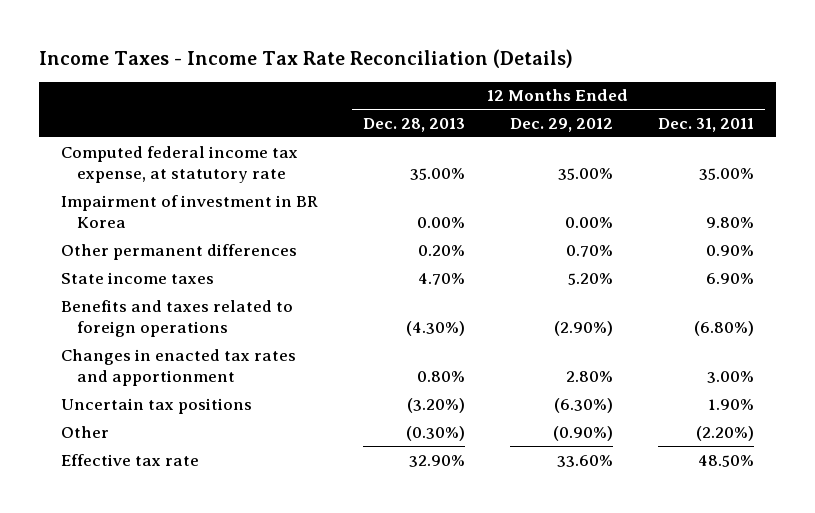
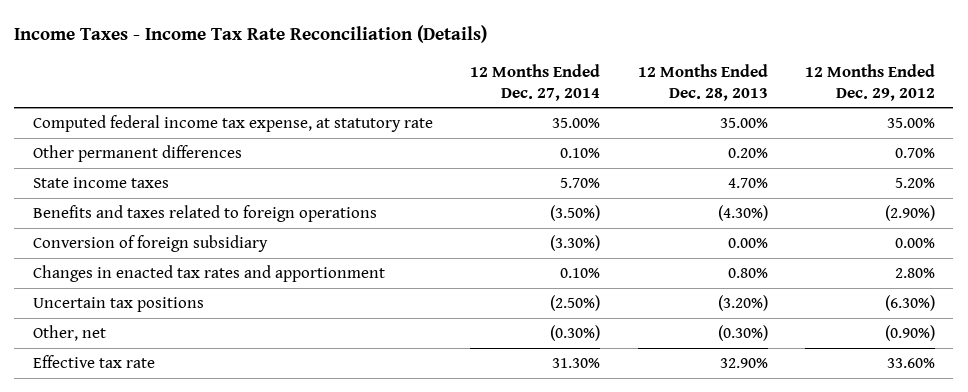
- | 12 Months Ended Dec. 28, 2013 | 12 Months Ended Dec. 29, 2012 | 12 Months Ended Dec. 31, 2011
+ | 12 Months Ended Dec. 27, 2014 | 12 Months Ended Dec. 28, 2013 | 12 Months Ended Dec. 29, 2012
- Impairment of investment in BR Korea | 0.00% | 0.00% | 9.80%
+ Conversion of foreign subsidiary | (3.30%) | 0.00% | 0.00%
- Other | (0.30%) | (0.90%) | (2.20%)
+ Other, net | (0.30%) | (0.30%) | (0.90%)

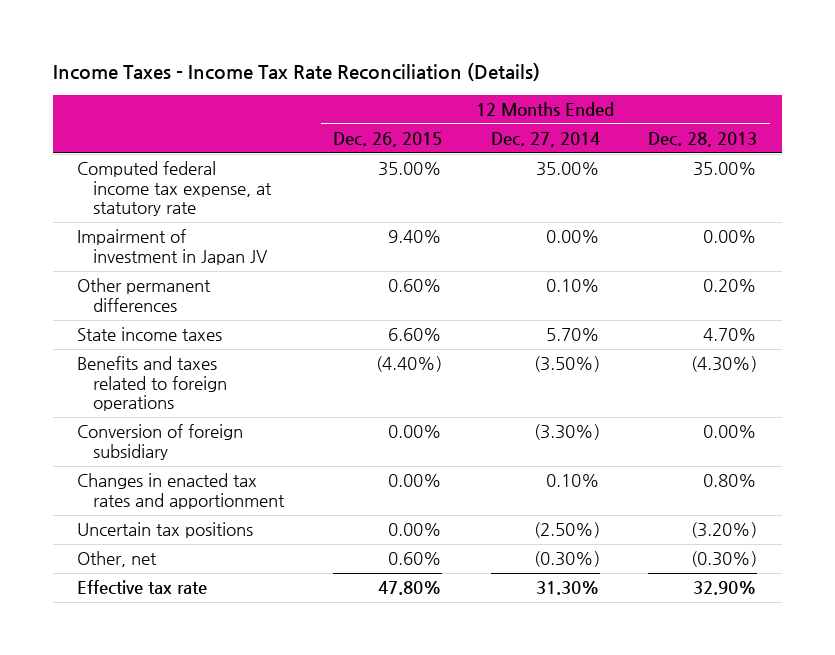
- | 12 Months Ended Dec. 27, 2014 | 12 Months Ended Dec. 28, 2013 | 12 Months Ended Dec. 29, 2012
+ | 12 Months Ended Dec. 26, 2015 | 12 Months Ended Dec. 27, 2014 | 12 Months Ended Dec. 28, 2013
+ Impairment of investment in Japan JV | 9.40% | 0.00% | 0.00%

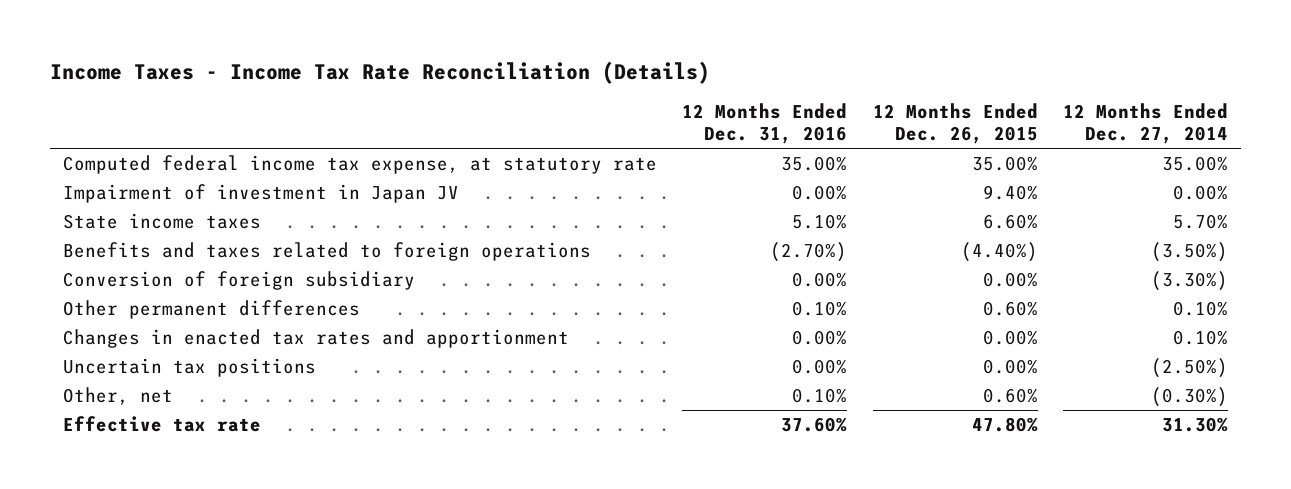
- | 12 Months Ended Dec. 26, 2015 | 12 Months Ended Dec. 27, 2014 | 12 Months Ended Dec. 28, 2013
+ | 12 Months Ended Dec. 31, 2016 | 12 Months Ended Dec. 26, 2015 | 12 Months Ended Dec. 27, 2014
moved down: Other permanent differences | 0.10% | 0.60% | 0.10%

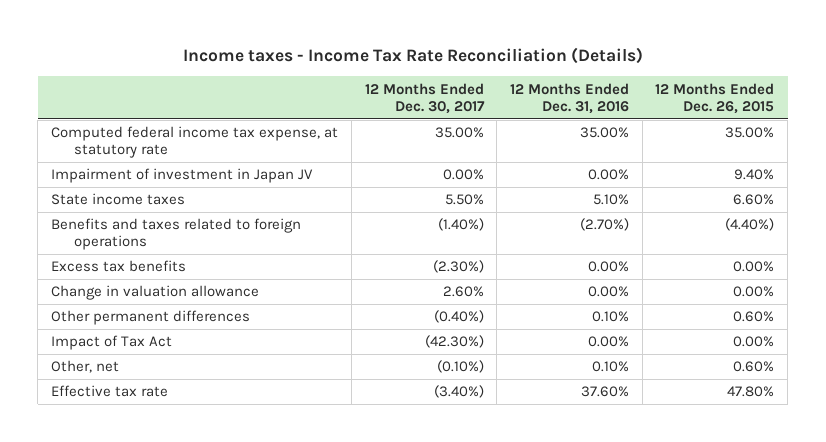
- Income Taxes - Income Tax Rate Reconciliation (Details)
+ Income taxes - Income Tax Rate Reconciliation (Details)
- | 12 Months Ended Dec. 31, 2016 | 12 Months Ended Dec. 26, 2015 | 12 Months Ended Dec. 27, 2014
+ | 12 Months Ended Dec. 30, 2017 | 12 Months Ended Dec. 31, 2016 | 12 Months Ended Dec. 26, 2015
- Conversion of foreign subsidiary | 0.00% | 0.00% | (3.30%)
+ Excess tax benefits | (2.30%) | 0.00% | 0.00%
+ Change in valuation allowance | 2.60% | 0.00% | 0.00%
- Changes in enacted tax rates and apportionment | 0.00% | 0.00% | 0.10%
- Uncertain tax positions | 0.00% | 0.00% | (2.50%)
+ Impact of Tax Act | (42.30%) | 0.00% | 0.00%

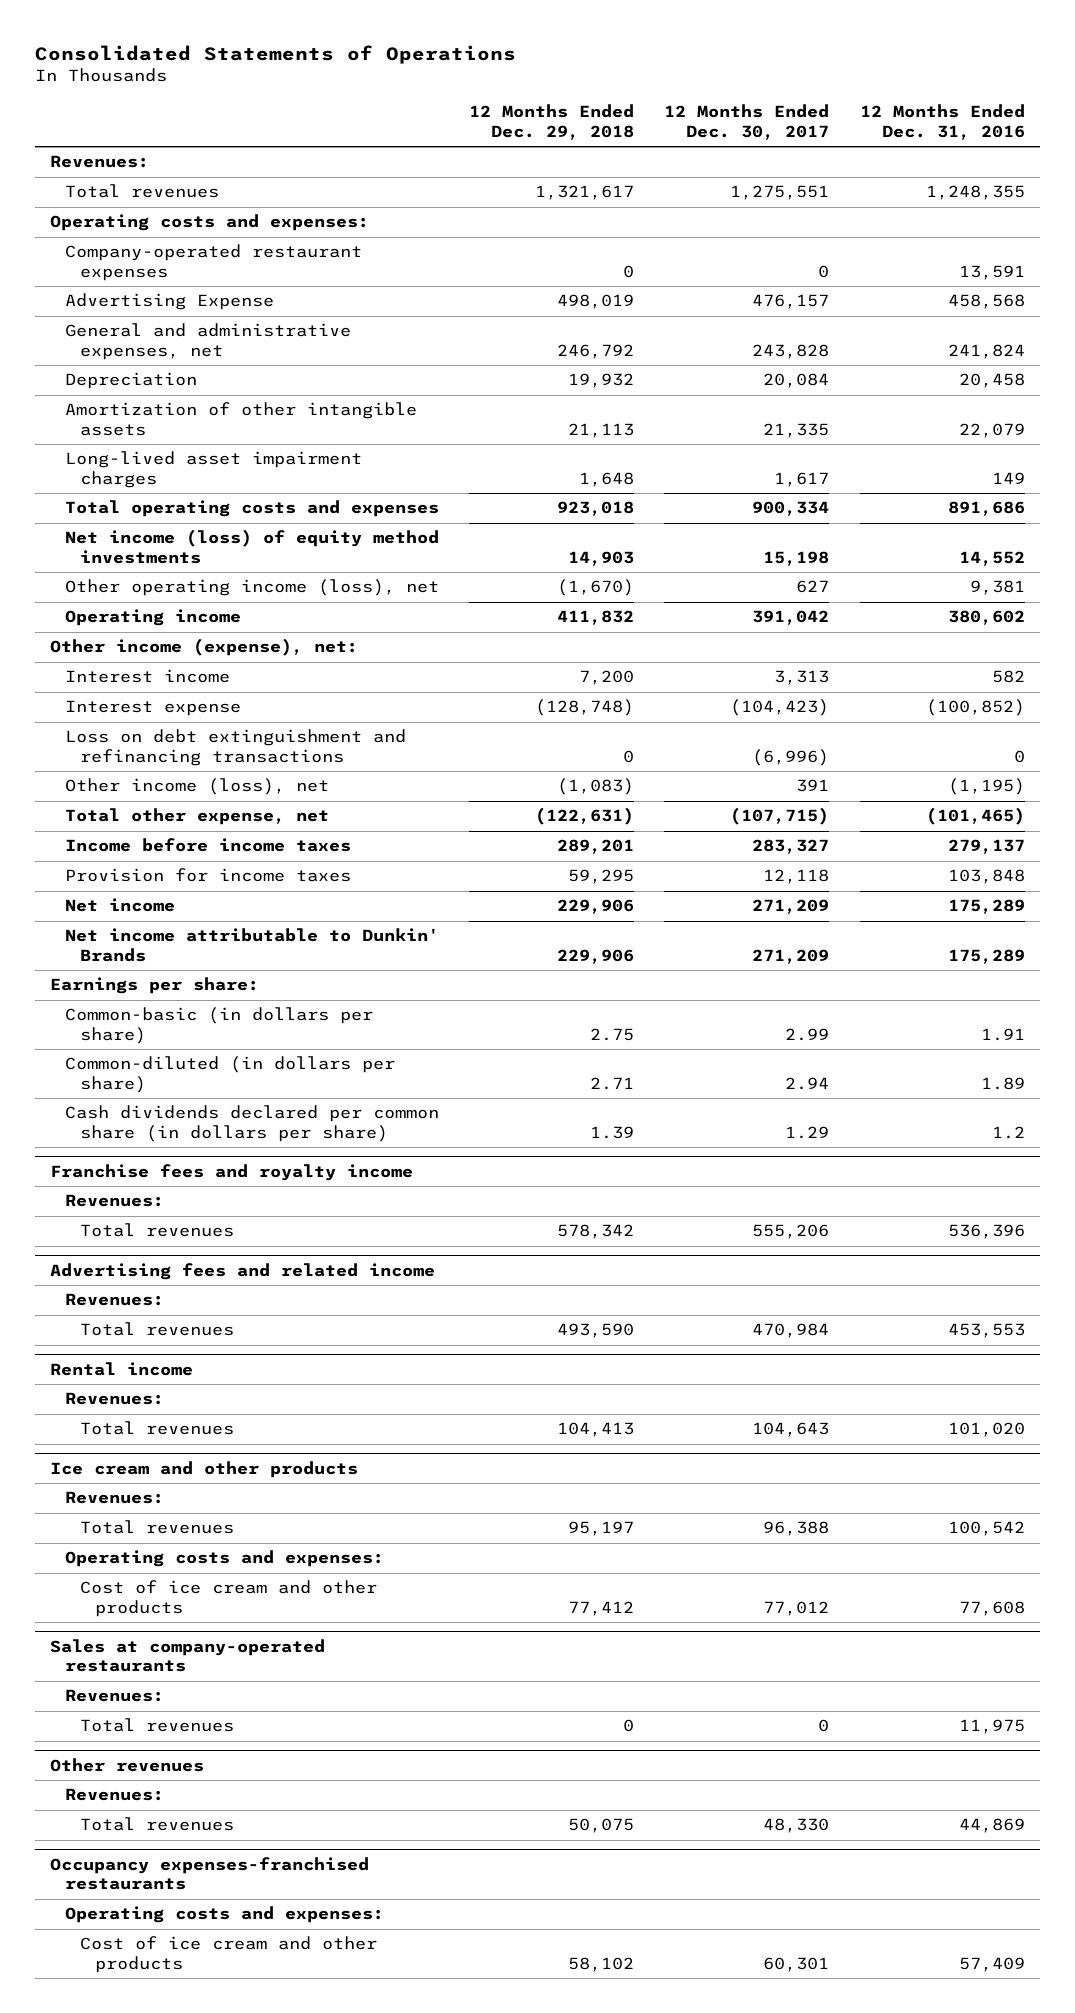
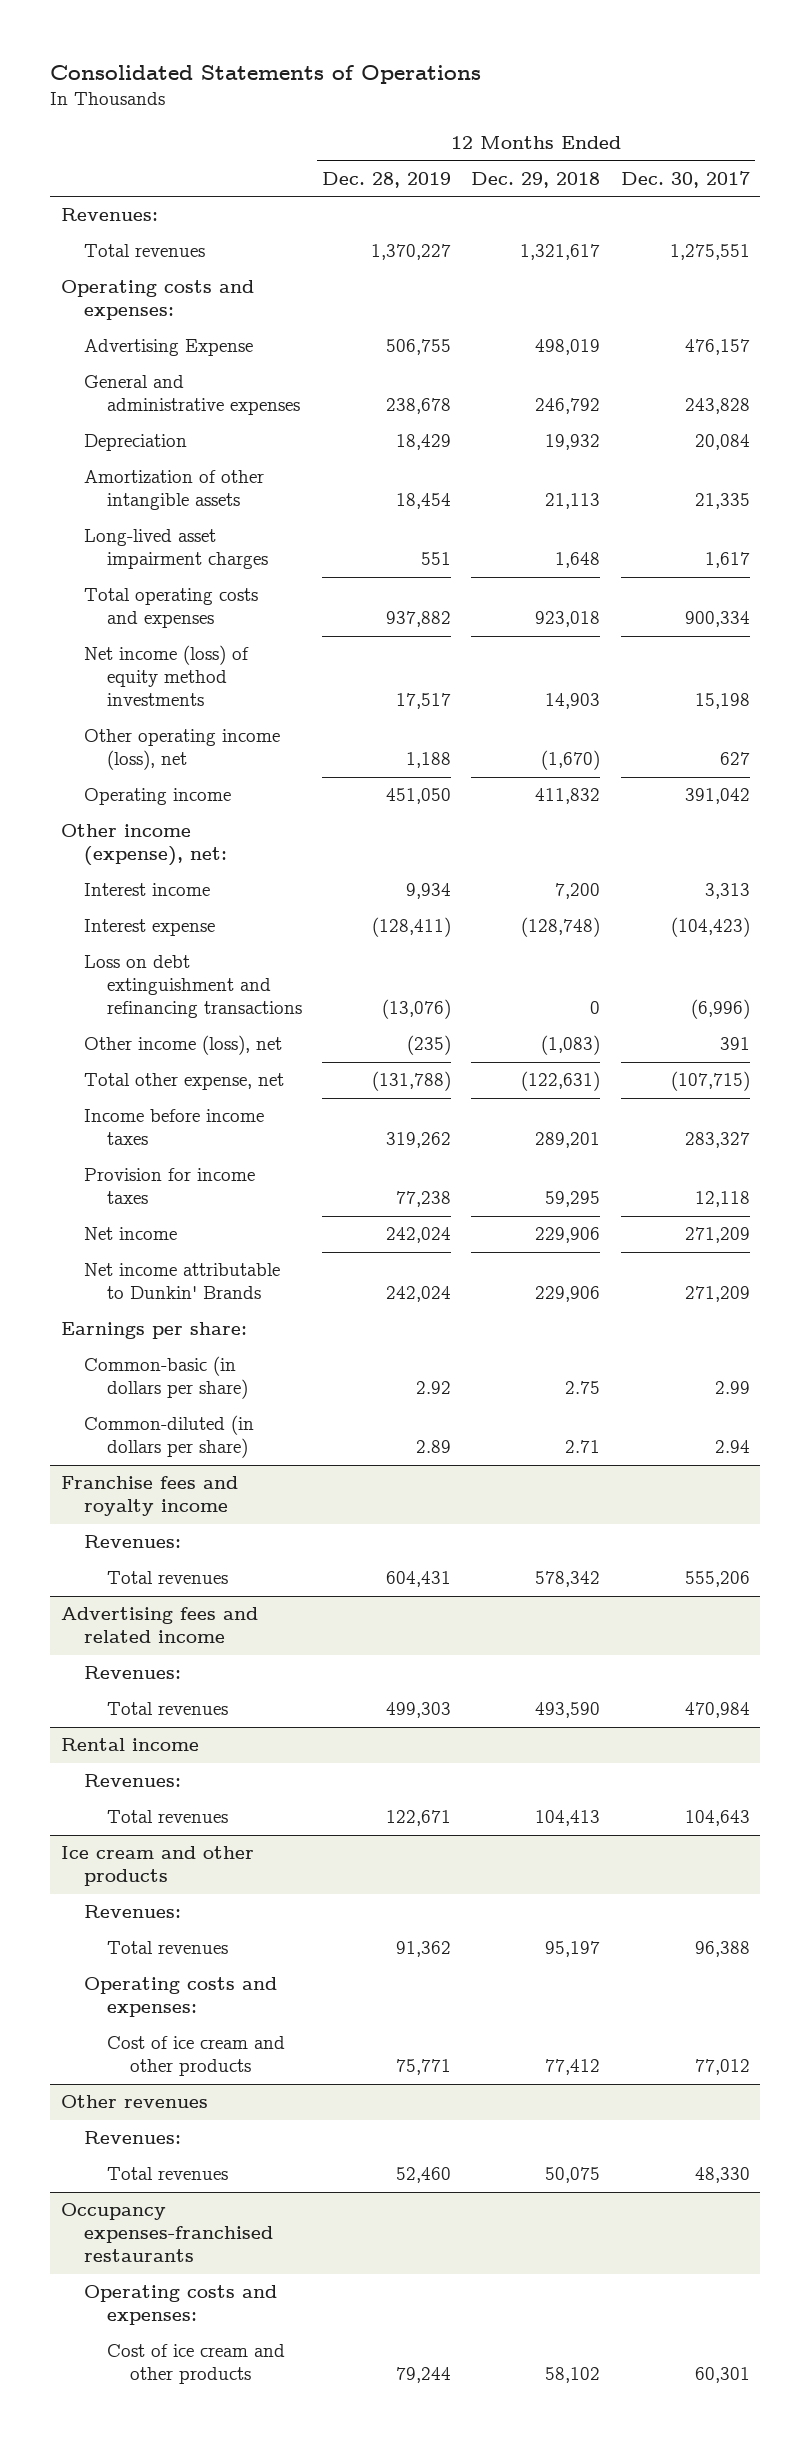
- | 12 Months Ended Dec. 29, 2018 | 12 Months Ended Dec. 30, 2017 | 12 Months Ended Dec. 31, 2016
+ | 12 Months Ended Dec. 28, 2019 | 12 Months Ended Dec. 29, 2018 | 12 Months Ended Dec. 30, 2017
- Company-operated restaurant expenses | 0 | 0 | 13,591
- General and administrative expenses, net | 246,792 | 243,828 | 241,824
+ General and administrative expenses | 238,678 | 246,792 | 243,828
- Cash dividends declared per common share (in dollars per share) | 1.39 | 1.29 | 1.2
- Sales at company-operated restaurants
- Revenues:
- Total revenues | 0 | 0 | 11,975

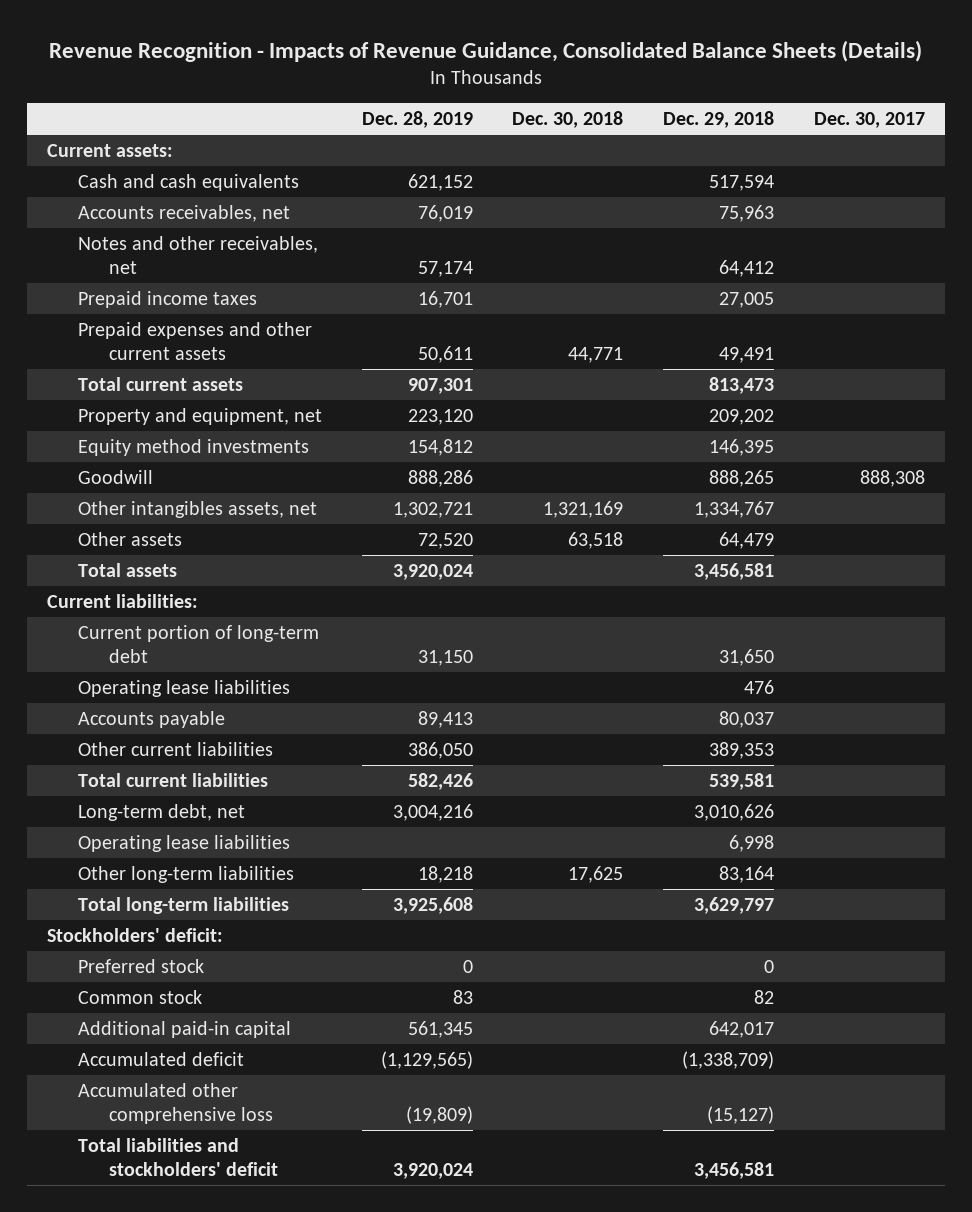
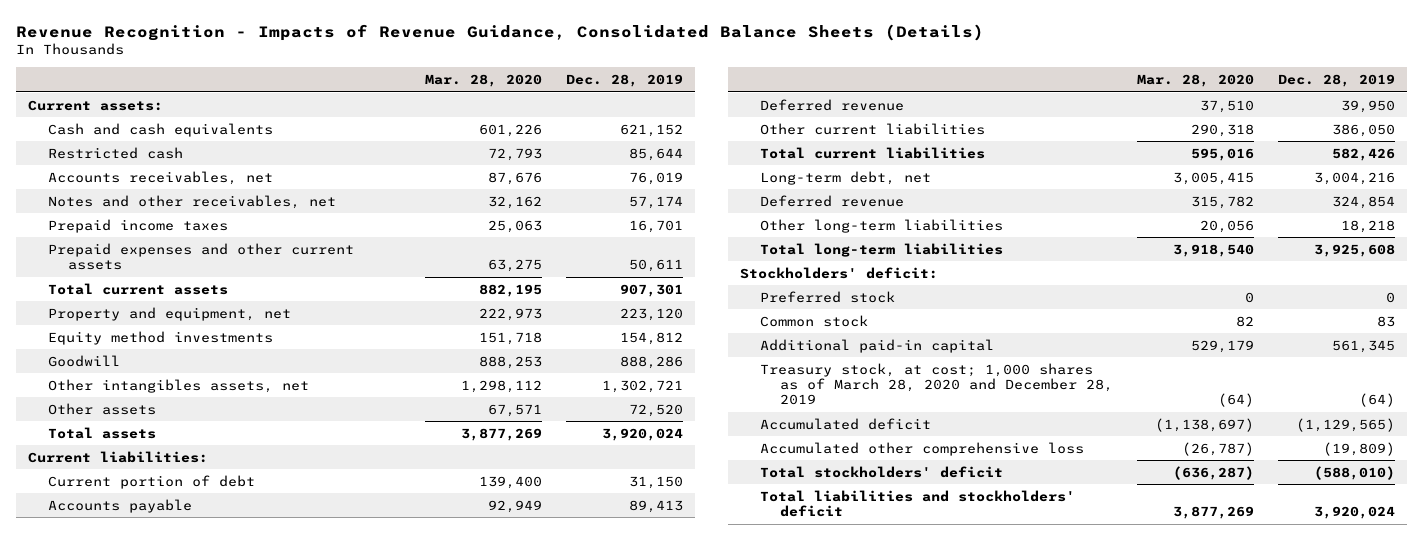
- | Dec. 28, 2019 | Dec. 30, 2018 | Dec. 29, 2018 | Dec. 30, 2017
+ | Mar. 28, 2020 | Dec. 28, 2019
+ Restricted cash | 72,793 | 85,644
- Current portion of long-term debt | 31,150 | | 31,650 |
- Operating lease liabilities | | | 476 |
+ Current portion of debt | 139,400 | 31,150
+ Deferred revenue | 37,510 | 39,950
- Operating lease liabilities | | | 6,998 |
+ Deferred revenue | 315,782 | 324,854
+ Treasury stock, at cost; 1,000 shares as of March 28, 2020 and December 28, 2019 | (64) | (64)
+ Total stockholders' deficit | (636,287) | (588,010)

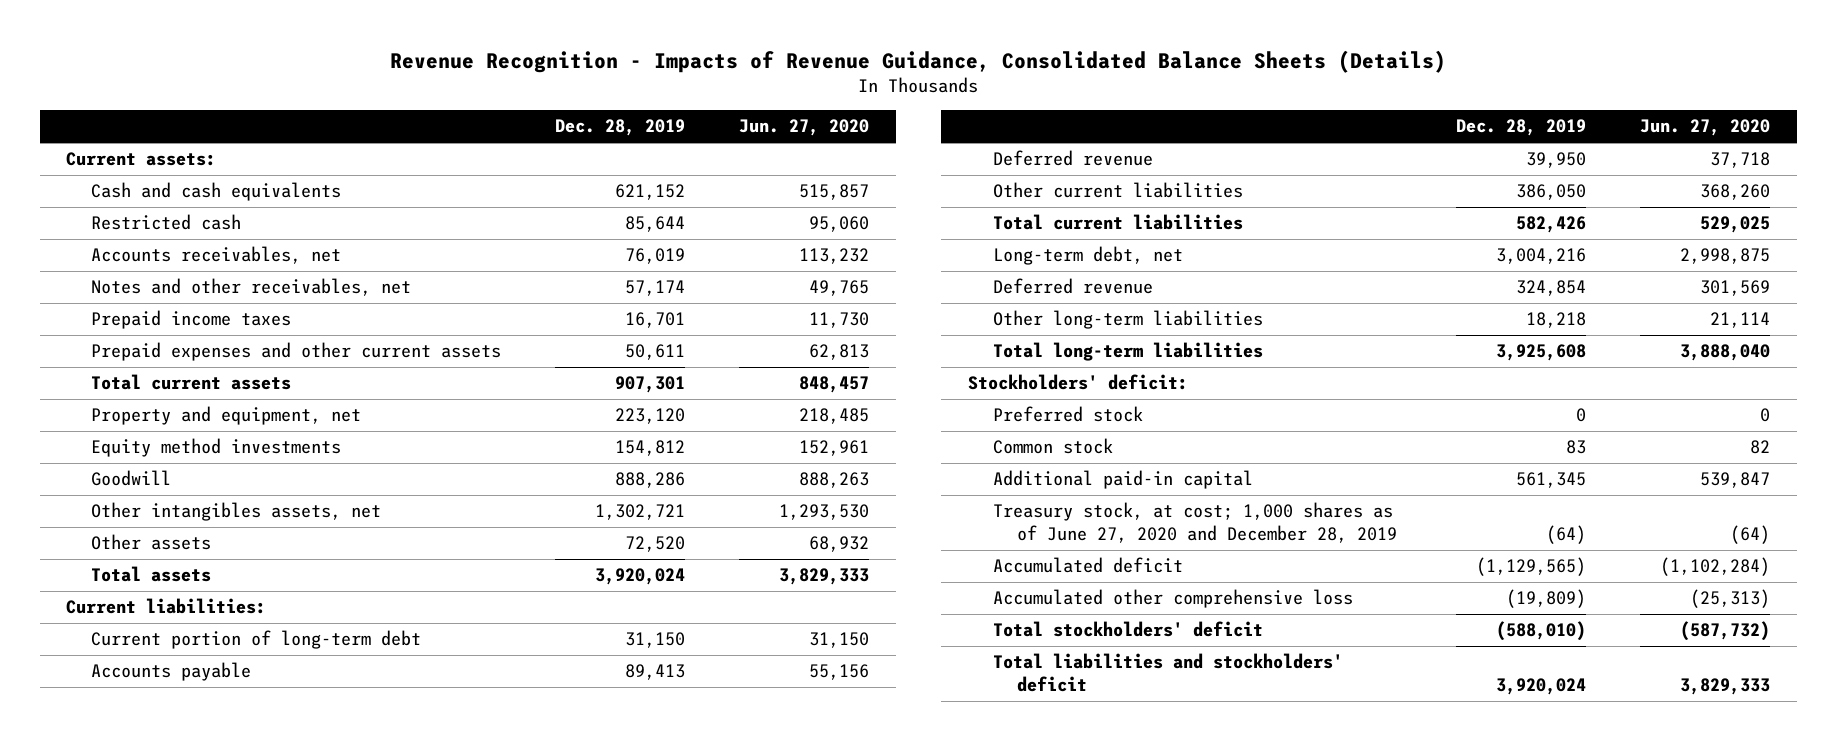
- | Mar. 28, 2020 | Dec. 28, 2019
+ | Dec. 28, 2019 | Jun. 27, 2020
- Current portion of debt | 139,400 | 31,150
+ Current portion of long-term debt | 31,150 | 31,150
- Treasury stock, at cost; 1,000 shares as of March 28, 2020 and December 28, 2019 | (64) | (64)
+ Treasury stock, at cost; 1,000 shares as of June 27, 2020 and December 28, 2019 | (64) | (64)

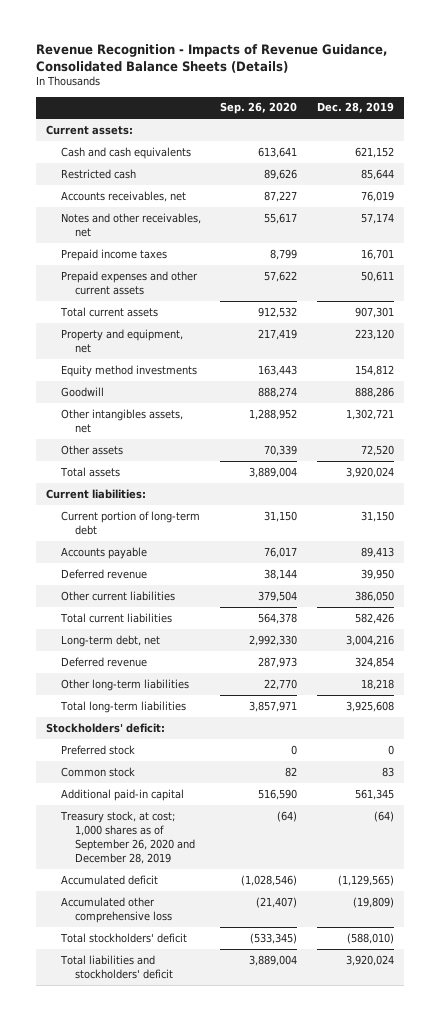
- | Dec. 28, 2019 | Jun. 27, 2020
+ | Sep. 26, 2020 | Dec. 28, 2019
- Treasury stock, at cost; 1,000 shares as of June 27, 2020 and December 28, 2019 | (64) | (64)
+ Treasury stock, at cost; 1,000 shares as of September 26, 2020 and December 28, 2019 | (64) | (64)

